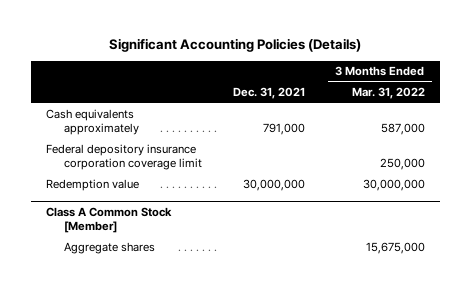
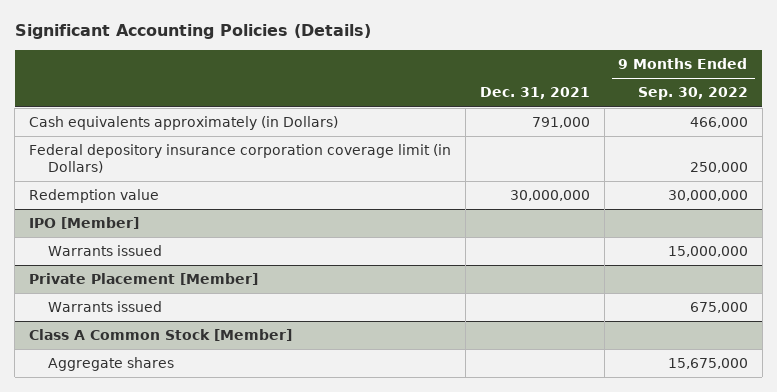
- | Dec. 31, 2021 | 3 Months Ended Mar. 31, 2022
+ | Dec. 31, 2021 | 9 Months Ended Sep. 30, 2022
- Cash equivalents approximately | 791,000 | 587,000
- Federal depository insurance corporation coverage limit | | 250,000
+ Cash equivalents approximately (in Dollars) | 791,000 | 466,000
+ Federal depository insurance corporation coverage limit (in Dollars) | | 250,000
+ IPO [Member]
+ Warrants issued | | 15,000,000
+ Private Placement [Member]
+ Warrants issued | | 675,000

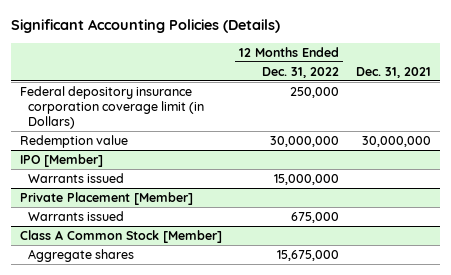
- | Dec. 31, 2021 | 9 Months Ended Sep. 30, 2022
+ | 12 Months Ended Dec. 31, 2022 | Dec. 31, 2021
- Cash equivalents approximately (in Dollars) | 791,000 | 466,000

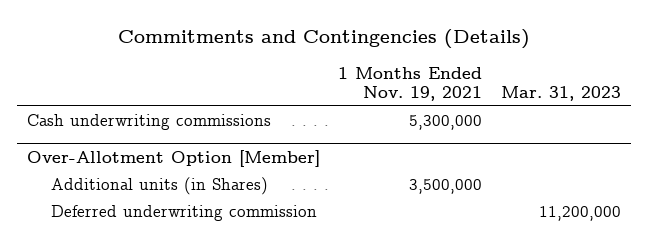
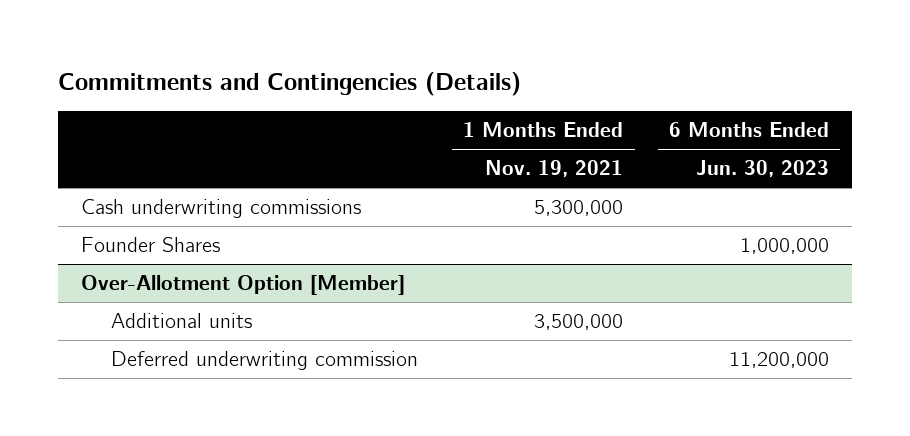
- | 1 Months Ended Nov. 19, 2021 | Mar. 31, 2023
+ | 1 Months Ended Nov. 19, 2021 | 6 Months Ended Jun. 30, 2023
+ Founder Shares | | 1,000,000
@ Over-Allotment Option [Member]
- Additional units (in Shares) | 3,500,000 |
+ Additional units | 3,500,000 |

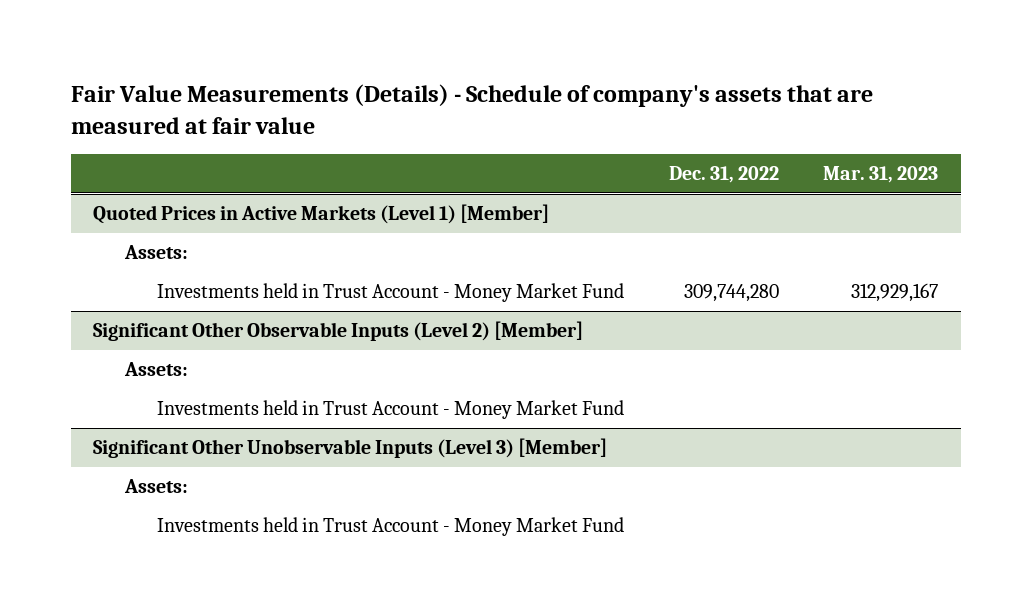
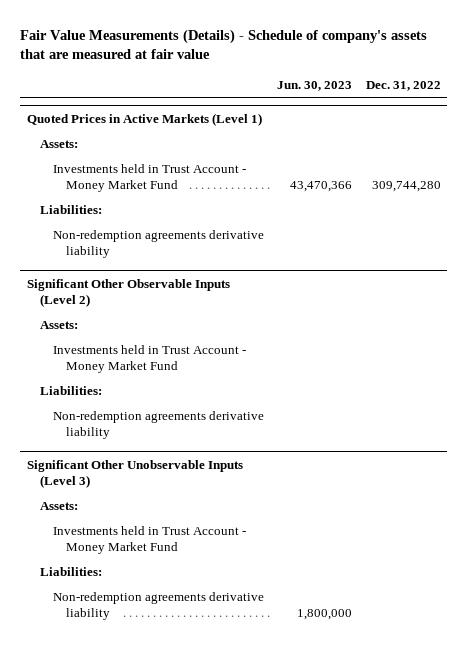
- | Dec. 31, 2022 | Mar. 31, 2023
+ | Jun. 30, 2023 | Dec. 31, 2022
- Quoted Prices in Active Markets (Level 1) [Member]
+ Quoted Prices in Active Markets (Level 1)
- Significant Other Observable Inputs (Level 2) [Member]
+ Liabilities:
+ Non-redemption agreements derivative liability
+ Significant Other Observable Inputs (Level 2)
- Significant Other Unobservable Inputs (Level 3) [Member]
+ Liabilities:
+ Non-redemption agreements derivative liability
+ Significant Other Unobservable Inputs (Level 3)
+ Liabilities:
+ Non-redemption agreements derivative liability | 1,800,000 |

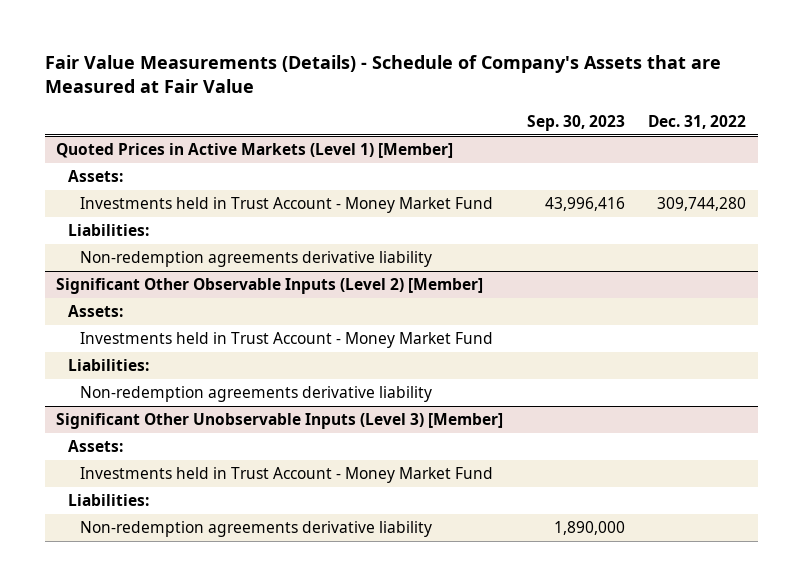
- Fair Value Measurements (Details) - Schedule of company's assets that are measured at fair value
+ Fair Value Measurements (Details) - Schedule of Company's Assets that are Measured at Fair Value
- | Jun. 30, 2023 | Dec. 31, 2022
+ | Sep. 30, 2023 | Dec. 31, 2022
- Quoted Prices in Active Markets (Level 1)
+ Quoted Prices in Active Markets (Level 1) [Member]
- Significant Other Observable Inputs (Level 2)
+ Significant Other Observable Inputs (Level 2) [Member]
- Significant Other Unobservable Inputs (Level 3)
+ Significant Other Unobservable Inputs (Level 3) [Member]

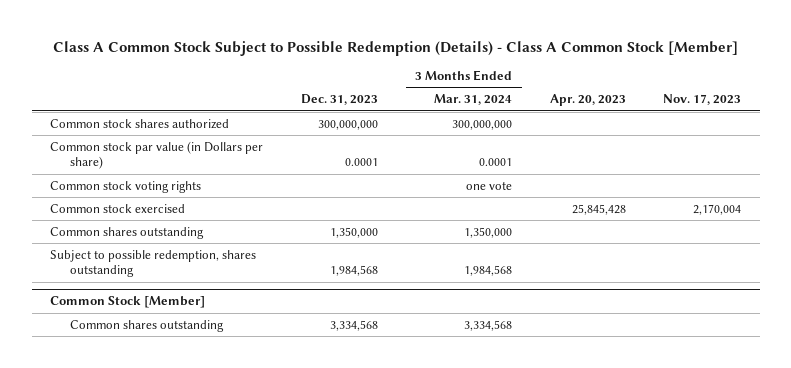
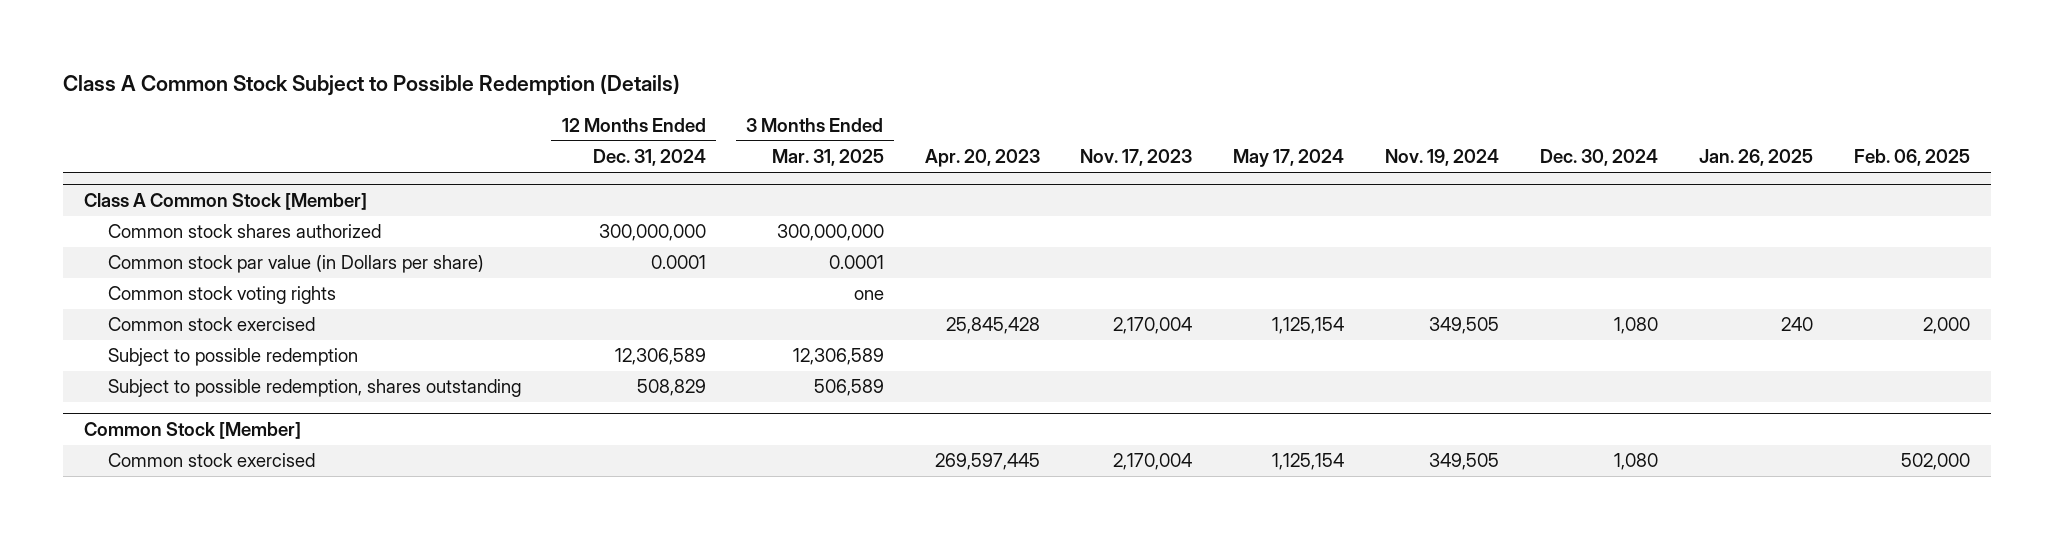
- Class A Common Stock Subject to Possible Redemption (Details) - Class A Common Stock [Member]
+ Class A Common Stock Subject to Possible Redemption (Details)
- | Dec. 31, 2023 | 3 Months Ended Mar. 31, 2024 | Apr. 20, 2023 | Nov. 17, 2023
+ | 12 Months Ended Dec. 31, 2024 | 3 Months Ended Mar. 31, 2025 | Apr. 20, 2023 | Nov. 17, 2023 | May 17, 2024 | Nov. 19, 2024 | Dec. 30, 2024 | Jan. 26, 2025 | Feb. 06, 2025
+ Class A Common Stock [Member]
- Common shares outstanding | 1,350,000 | 1,350,000 | |
+ Subject to possible redemption | 12,306,589 | 12,306,589 | | | | | | |
@ Common Stock [Member]
- Common shares outstanding | 3,334,568 | 3,334,568 | |
+ Common stock exercised | | | 269,597,445 | 2,170,004 | 1,125,154 | 349,505 | 1,080 | | 502,000

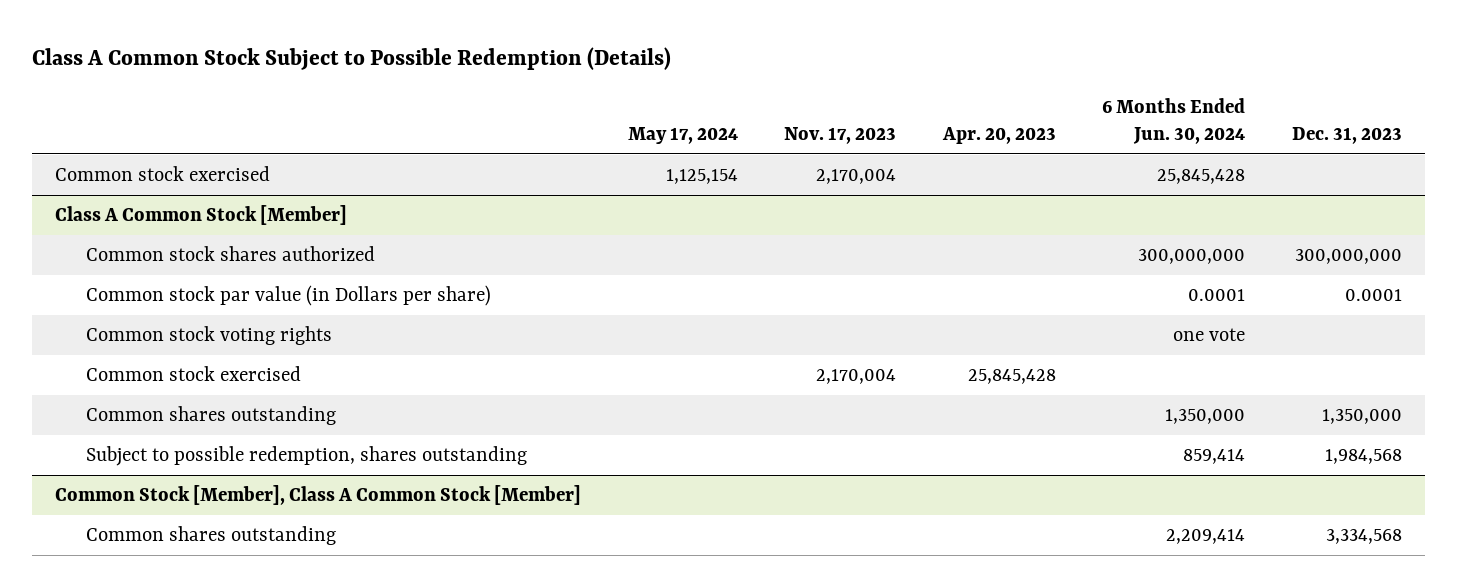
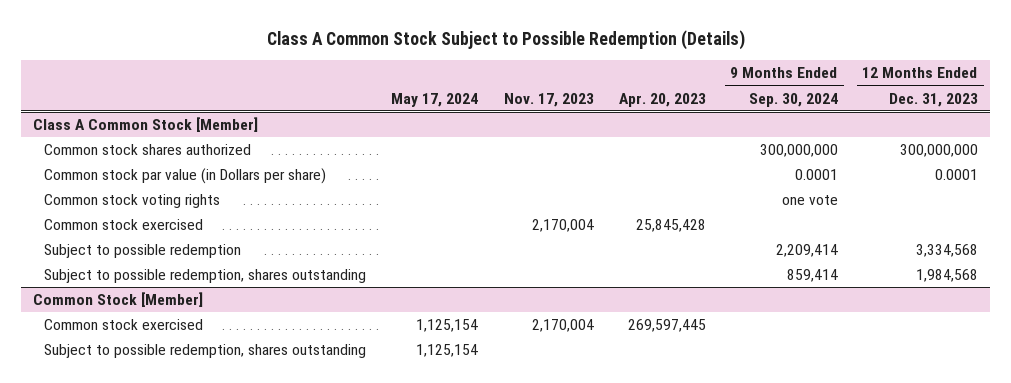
- | May 17, 2024 | Nov. 17, 2023 | Apr. 20, 2023 | 6 Months Ended Jun. 30, 2024 | Dec. 31, 2023
+ | May 17, 2024 | Nov. 17, 2023 | Apr. 20, 2023 | 9 Months Ended Sep. 30, 2024 | 12 Months Ended Dec. 31, 2023
- Common stock exercised | 1,125,154 | 2,170,004 | | 25,845,428 |
@ Class A Common Stock [Member]
- Common shares outstanding | | | | 1,350,000 | 1,350,000
+ Subject to possible redemption | | | | 2,209,414 | 3,334,568
- Common Stock [Member], Class A Common Stock [Member]
- Common shares outstanding | | | | 2,209,414 | 3,334,568
+ Common Stock [Member]
+ Common stock exercised | 1,125,154 | 2,170,004 | 269,597,445 | |
+ Subject to possible redemption, shares outstanding | 1,125,154 | | | |

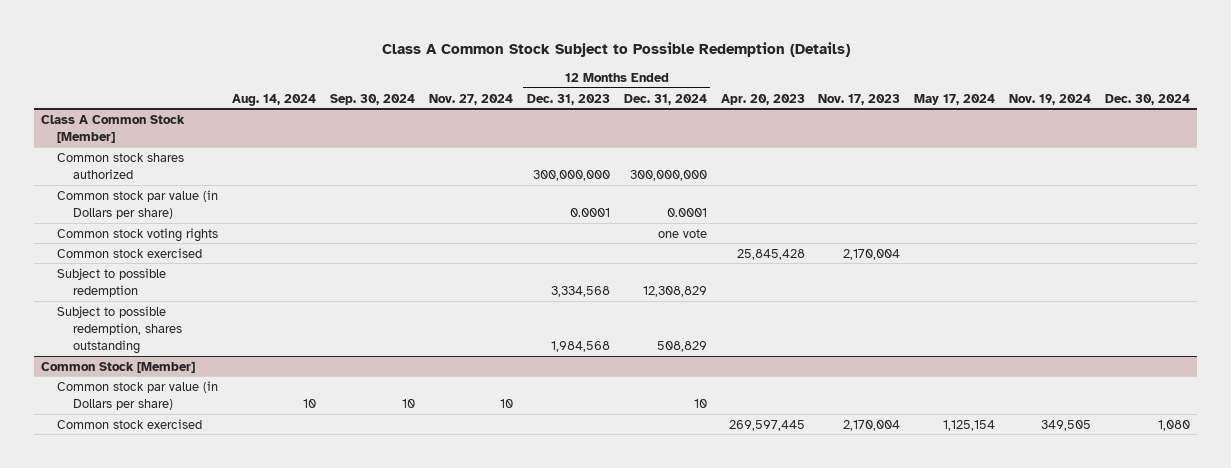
- | May 17, 2024 | Nov. 17, 2023 | Apr. 20, 2023 | 9 Months Ended Sep. 30, 2024 | 12 Months Ended Dec. 31, 2023
+ | Aug. 14, 2024 | Sep. 30, 2024 | Nov. 27, 2024 | 12 Months Ended Dec. 31, 2023 | 12 Months Ended Dec. 31, 2024 | Apr. 20, 2023 | Nov. 17, 2023 | May 17, 2024 | Nov. 19, 2024 | Dec. 30, 2024
@ Common Stock [Member]
+ Common stock par value (in Dollars per share) | 10 | 10 | 10 | | 10 | | | | |
- Subject to possible redemption, shares outstanding | 1,125,154 | | | |

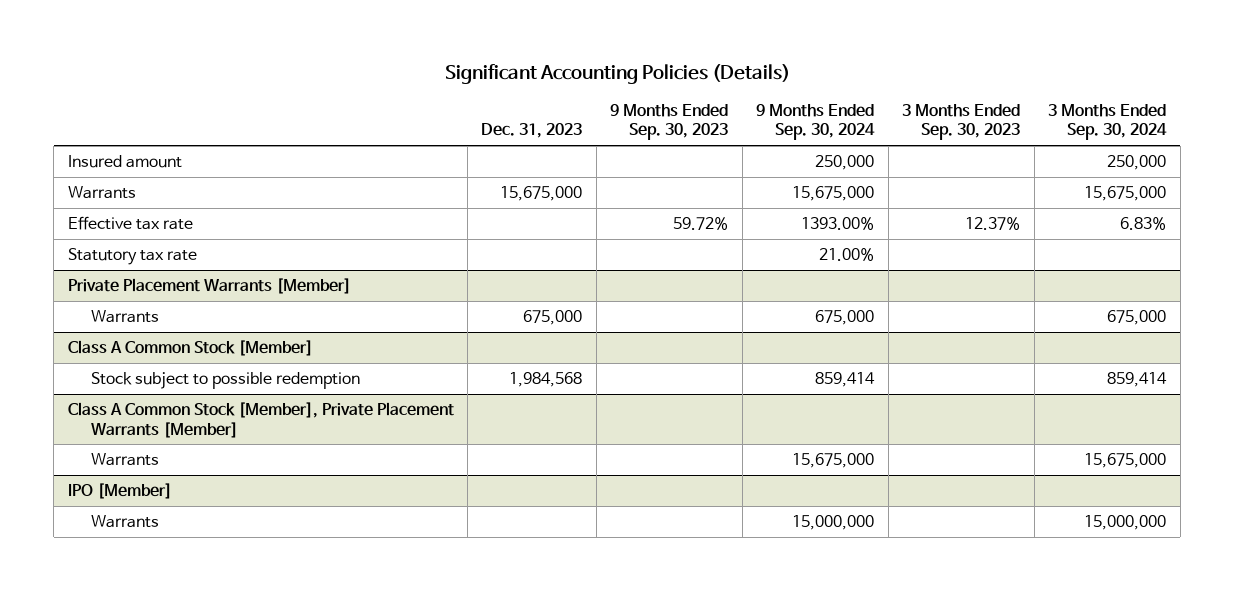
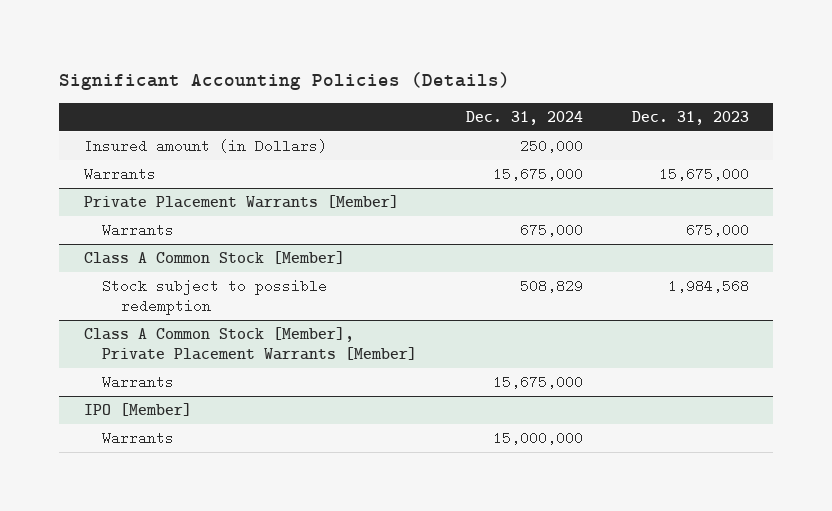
- | Dec. 31, 2023 | 9 Months Ended Sep. 30, 2023 | 9 Months Ended Sep. 30, 2024 | 3 Months Ended Sep. 30, 2023 | 3 Months Ended Sep. 30, 2024
+ | Dec. 31, 2024 | Dec. 31, 2023
- Insured amount | | | 250,000 | | 250,000
+ Insured amount (in Dollars) | 250,000 |
- Effective tax rate | | 59.72% | 1393.00% | 12.37% | 6.83%
- Statutory tax rate | | | 21.00% | |

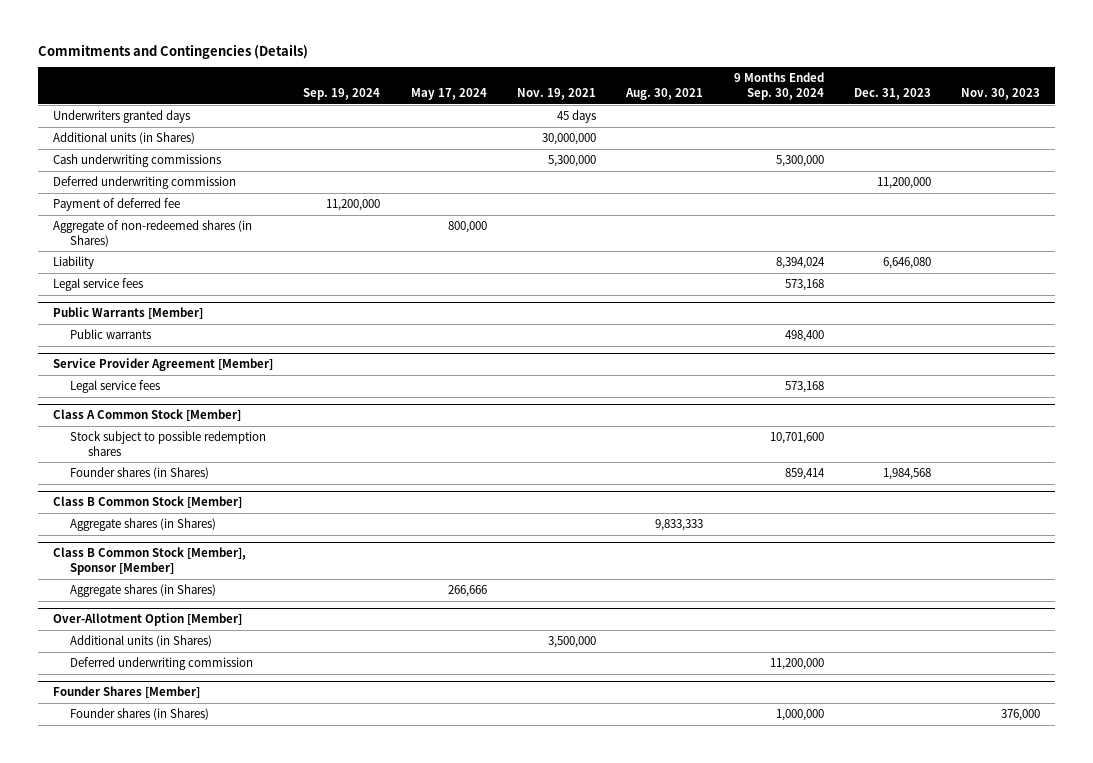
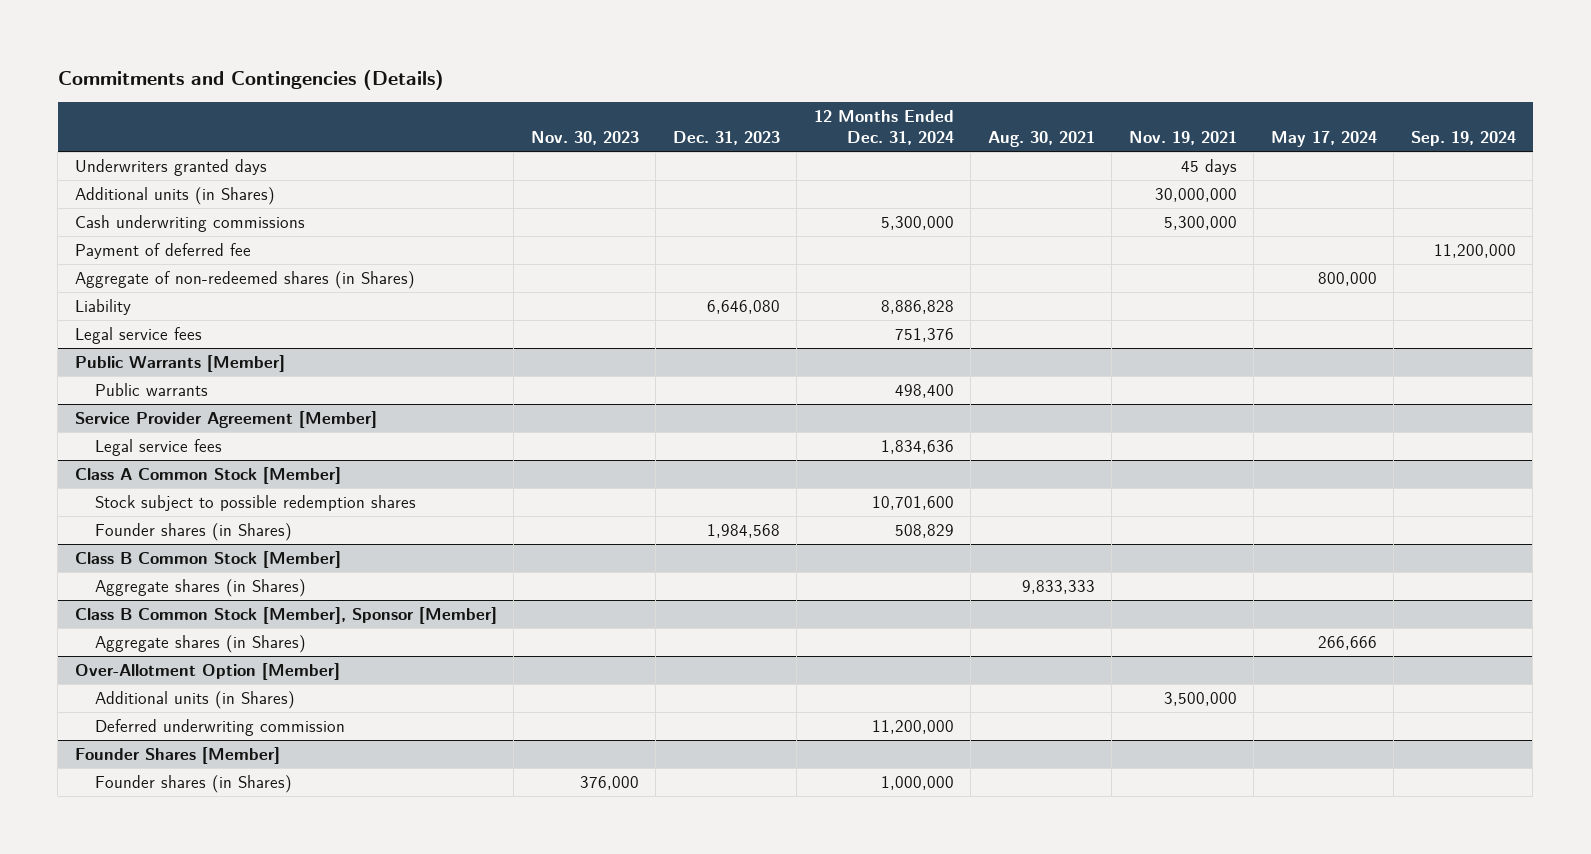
- | Sep. 19, 2024 | May 17, 2024 | Nov. 19, 2021 | Aug. 30, 2021 | 9 Months Ended Sep. 30, 2024 | Dec. 31, 2023 | Nov. 30, 2023
+ | Nov. 30, 2023 | Dec. 31, 2023 | 12 Months Ended Dec. 31, 2024 | Aug. 30, 2021 | Nov. 19, 2021 | May 17, 2024 | Sep. 19, 2024
- Deferred underwriting commission | | | | | | 11,200,000 |

